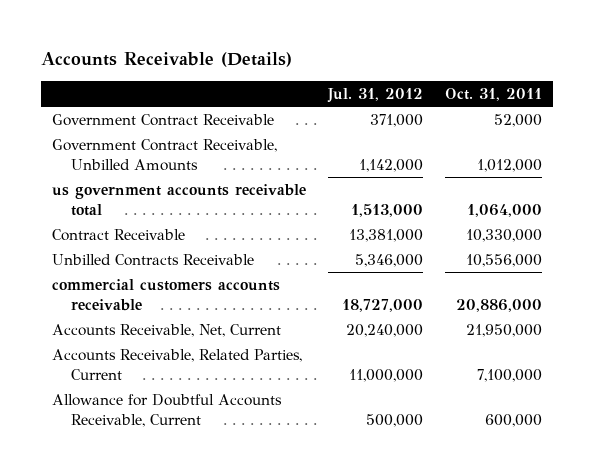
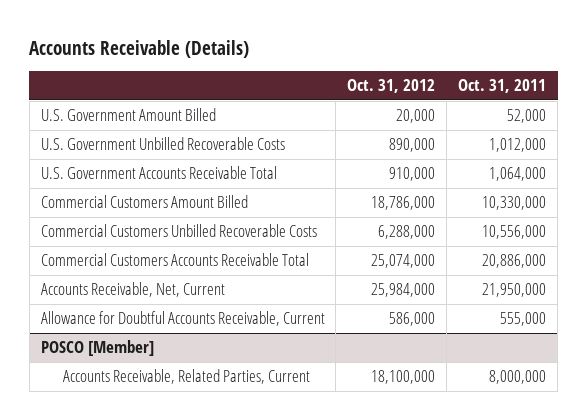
- | Jul. 31, 2012 | Oct. 31, 2011
+ | Oct. 31, 2012 | Oct. 31, 2011
- Government Contract Receivable | 371,000 | 52,000
- Government Contract Receivable, Unbilled Amounts | 1,142,000 | 1,012,000
- us government accounts receivable total | 1,513,000 | 1,064,000
- Contract Receivable | 13,381,000 | 10,330,000
- Unbilled Contracts Receivable | 5,346,000 | 10,556,000
- commercial customers accounts receivable | 18,727,000 | 20,886,000
+ U.S. Government Amount Billed | 20,000 | 52,000
+ U.S. Government Unbilled Recoverable Costs | 890,000 | 1,012,000
+ U.S. Government Accounts Receivable Total | 910,000 | 1,064,000
+ Commercial Customers Amount Billed | 18,786,000 | 10,330,000
+ Commercial Customers Unbilled Recoverable Costs | 6,288,000 | 10,556,000
+ Commercial Customers Accounts Receivable Total | 25,074,000 | 20,886,000
- Accounts Receivable, Related Parties, Current | 11,000,000 | 7,100,000
- Allowance for Doubtful Accounts Receivable, Current | 500,000 | 600,000
+ Allowance for Doubtful Accounts Receivable, Current | 586,000 | 555,000
+ POSCO [Member]
+ Accounts Receivable, Related Parties, Current | 18,100,000 | 8,000,000

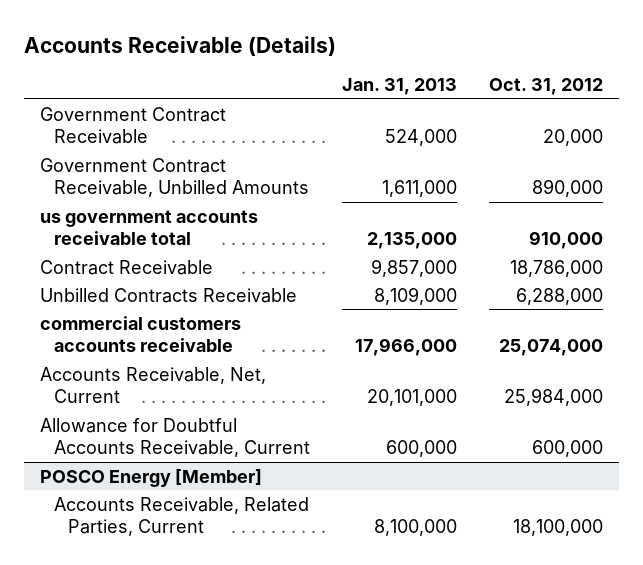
- | Oct. 31, 2012 | Oct. 31, 2011
+ | Jan. 31, 2013 | Oct. 31, 2012
- U.S. Government Amount Billed | 20,000 | 52,000
- U.S. Government Unbilled Recoverable Costs | 890,000 | 1,012,000
- U.S. Government Accounts Receivable Total | 910,000 | 1,064,000
- Commercial Customers Amount Billed | 18,786,000 | 10,330,000
- Commercial Customers Unbilled Recoverable Costs | 6,288,000 | 10,556,000
- Commercial Customers Accounts Receivable Total | 25,074,000 | 20,886,000
+ Government Contract Receivable | 524,000 | 20,000
+ Government Contract Receivable, Unbilled Amounts | 1,611,000 | 890,000
+ us government accounts receivable total | 2,135,000 | 910,000
+ Contract Receivable | 9,857,000 | 18,786,000
+ Unbilled Contracts Receivable | 8,109,000 | 6,288,000
+ commercial customers accounts receivable | 17,966,000 | 25,074,000
- Allowance for Doubtful Accounts Receivable, Current | 586,000 | 555,000
- POSCO [Member]
+ Allowance for Doubtful Accounts Receivable, Current | 600,000 | 600,000
+ POSCO Energy [Member]

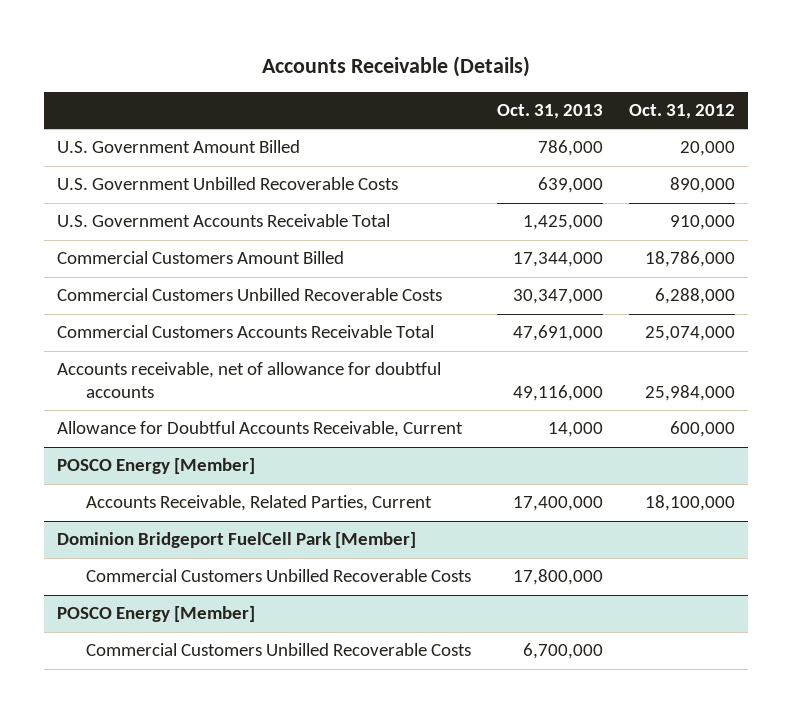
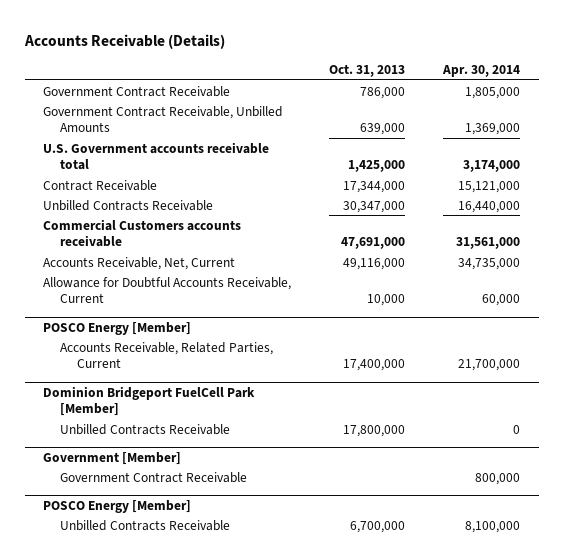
- | Oct. 31, 2013 | Oct. 31, 2012
+ | Oct. 31, 2013 | Apr. 30, 2014
- U.S. Government Amount Billed | 786,000 | 20,000
- U.S. Government Unbilled Recoverable Costs | 639,000 | 890,000
- U.S. Government Accounts Receivable Total | 1,425,000 | 910,000
- Commercial Customers Amount Billed | 17,344,000 | 18,786,000
- Commercial Customers Unbilled Recoverable Costs | 30,347,000 | 6,288,000
- Commercial Customers Accounts Receivable Total | 47,691,000 | 25,074,000
- Accounts receivable, net of allowance for doubtful accounts | 49,116,000 | 25,984,000
- Allowance for Doubtful Accounts Receivable, Current | 14,000 | 600,000
+ Government Contract Receivable | 786,000 | 1,805,000
+ Government Contract Receivable, Unbilled Amounts | 639,000 | 1,369,000
+ U.S. Government accounts receivable total | 1,425,000 | 3,174,000
+ Contract Receivable | 17,344,000 | 15,121,000
+ Unbilled Contracts Receivable | 30,347,000 | 16,440,000
+ Commercial Customers accounts receivable | 47,691,000 | 31,561,000
+ Accounts Receivable, Net, Current | 49,116,000 | 34,735,000
+ Allowance for Doubtful Accounts Receivable, Current | 10,000 | 60,000
@ Dominion Bridgeport FuelCell Park [Member]
- Commercial Customers Unbilled Recoverable Costs | 17,800,000 |
+ Unbilled Contracts Receivable | 17,800,000 | 0
+ Government [Member]
+ Government Contract Receivable | | 800,000
@ POSCO Energy [Member]
- Commercial Customers Unbilled Recoverable Costs | 6,700,000 |
+ Unbilled Contracts Receivable | 6,700,000 | 8,100,000

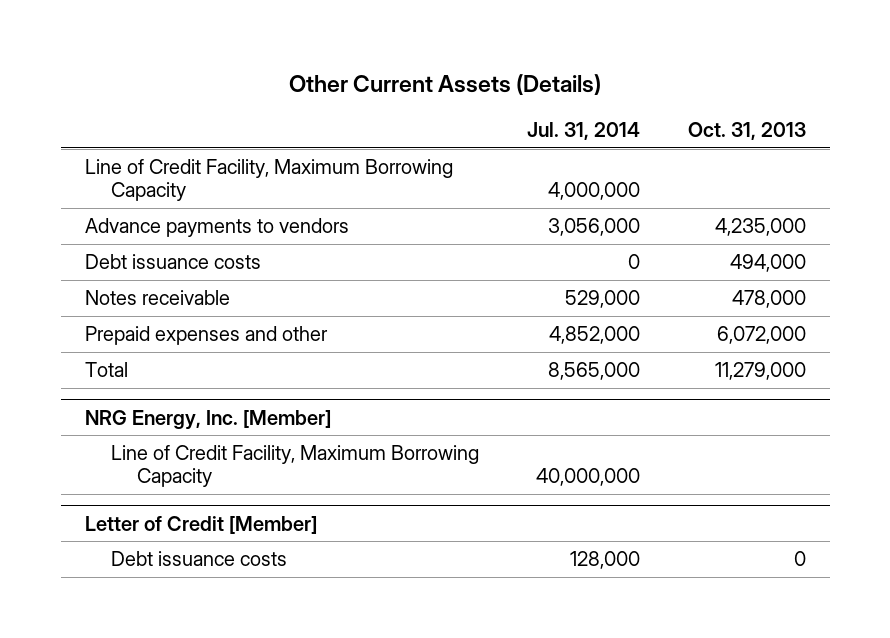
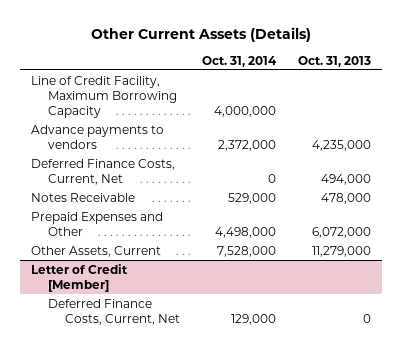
- | Jul. 31, 2014 | Oct. 31, 2013
+ | Oct. 31, 2014 | Oct. 31, 2013
- Debt issuance costs | 0 | 494,000
- Notes receivable | 529,000 | 478,000
- Prepaid expenses and other | 4,852,000 | 6,072,000
- Total | 8,565,000 | 11,279,000
- NRG Energy, Inc. [Member]
- Line of Credit Facility, Maximum Borrowing Capacity | 40,000,000 |
+ Deferred Finance Costs, Current, Net | 0 | 494,000
+ Notes Receivable | 529,000 | 478,000
+ Prepaid Expenses and Other | 4,498,000 | 6,072,000
+ Other Assets, Current | 7,528,000 | 11,279,000
@ Letter of Credit [Member]
- Debt issuance costs | 128,000 | 0
+ Deferred Finance Costs, Current, Net | 129,000 | 0

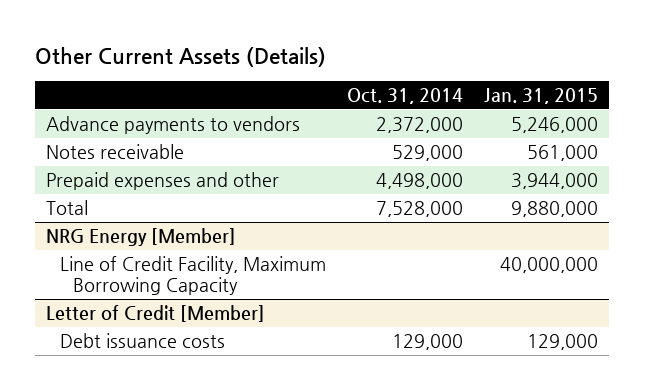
- | Oct. 31, 2014 | Oct. 31, 2013
+ | Oct. 31, 2014 | Jan. 31, 2015
- Line of Credit Facility, Maximum Borrowing Capacity | 4,000,000 |
- Deferred Finance Costs, Current, Net | 0 | 494,000
- Notes Receivable | 529,000 | 478,000
- Prepaid Expenses and Other | 4,498,000 | 6,072,000
- Other Assets, Current | 7,528,000 | 11,279,000
+ Notes receivable | 529,000 | 561,000
+ Prepaid expenses and other | 4,498,000 | 3,944,000
+ Total | 7,528,000 | 9,880,000
+ NRG Energy [Member]
+ Line of Credit Facility, Maximum Borrowing Capacity | | 40,000,000
@ Letter of Credit [Member]
- Deferred Finance Costs, Current, Net | 129,000 | 0
+ Debt issuance costs | 129,000 | 129,000

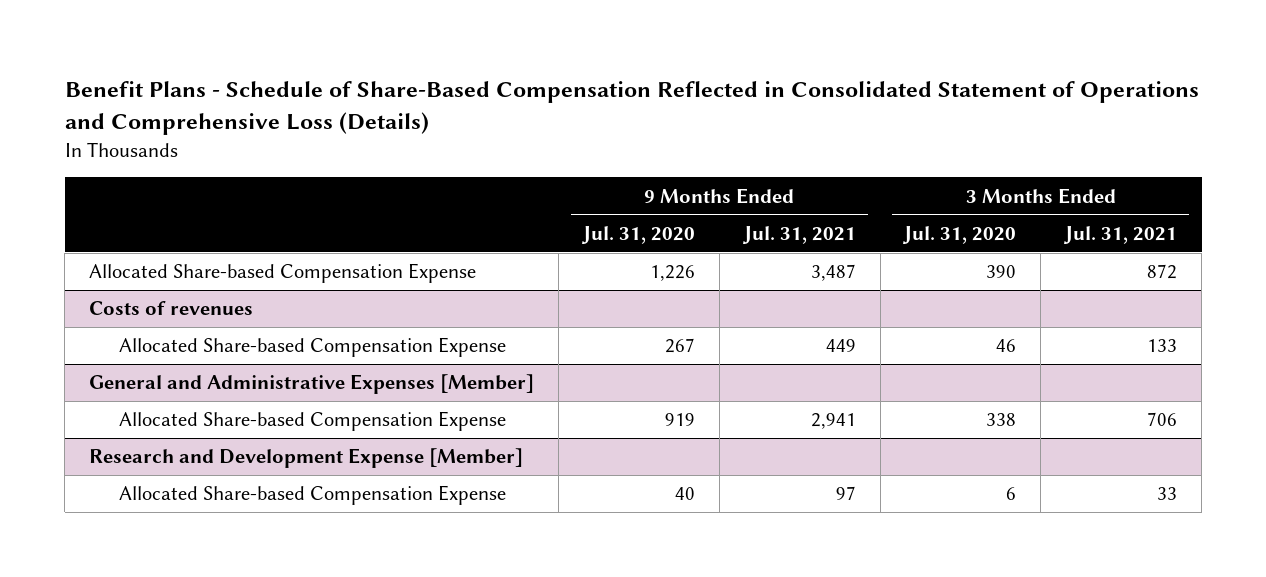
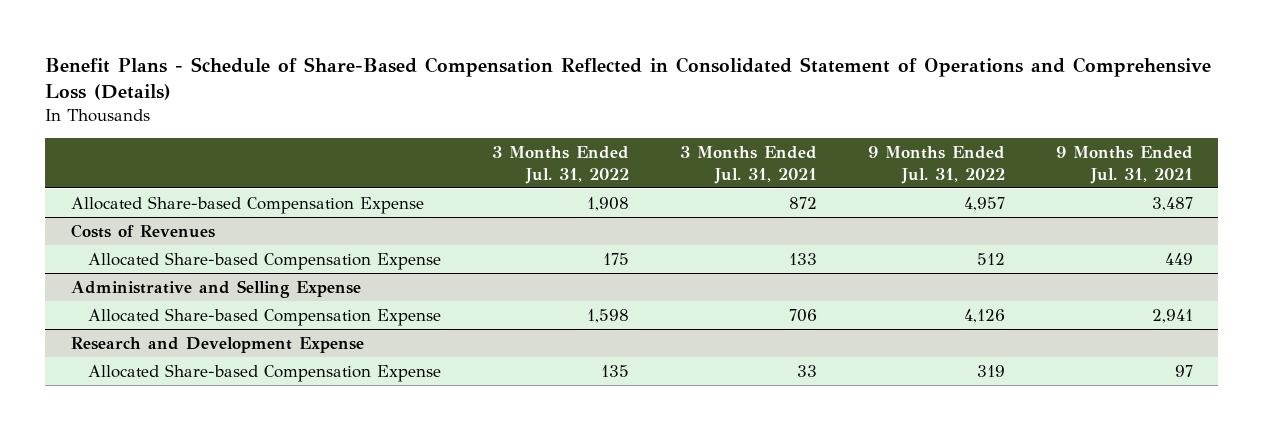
- | 9 Months Ended Jul. 31, 2020 | 9 Months Ended Jul. 31, 2021 | 3 Months Ended Jul. 31, 2020 | 3 Months Ended Jul. 31, 2021
+ | 3 Months Ended Jul. 31, 2022 | 3 Months Ended Jul. 31, 2021 | 9 Months Ended Jul. 31, 2022 | 9 Months Ended Jul. 31, 2021
- Costs of revenues
+ Costs of Revenues
- General and Administrative Expenses [Member]
+ Administrative and Selling Expense
- Research and Development Expense [Member]
+ Research and Development Expense

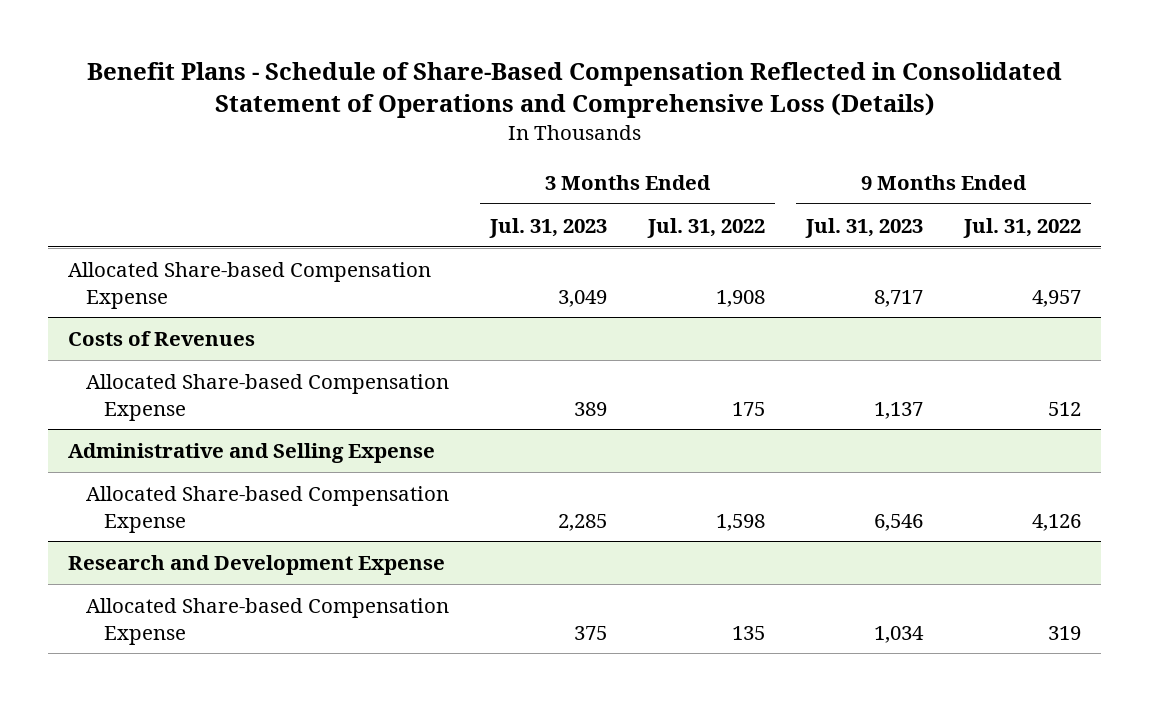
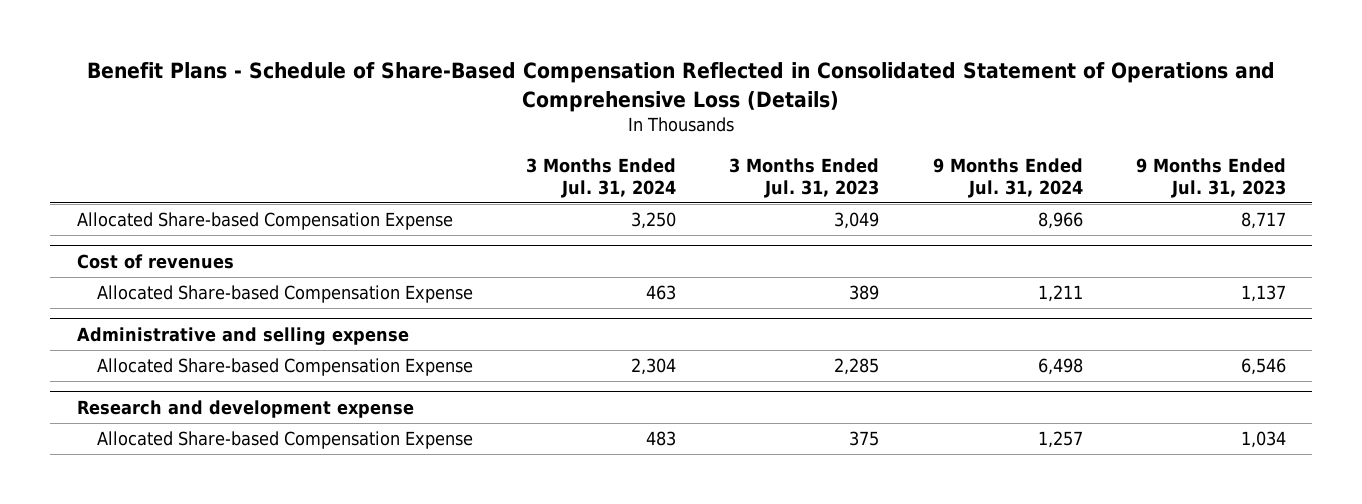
- | 3 Months Ended Jul. 31, 2023 | 3 Months Ended Jul. 31, 2022 | 9 Months Ended Jul. 31, 2023 | 9 Months Ended Jul. 31, 2022
+ | 3 Months Ended Jul. 31, 2024 | 3 Months Ended Jul. 31, 2023 | 9 Months Ended Jul. 31, 2024 | 9 Months Ended Jul. 31, 2023
- Costs of Revenues
+ Cost of revenues
- Administrative and Selling Expense
+ Administrative and selling expense
- Research and Development Expense
+ Research and development expense

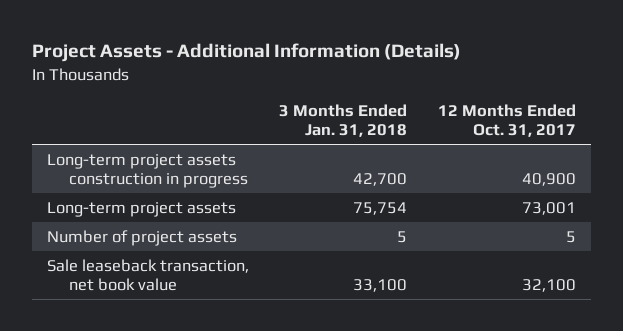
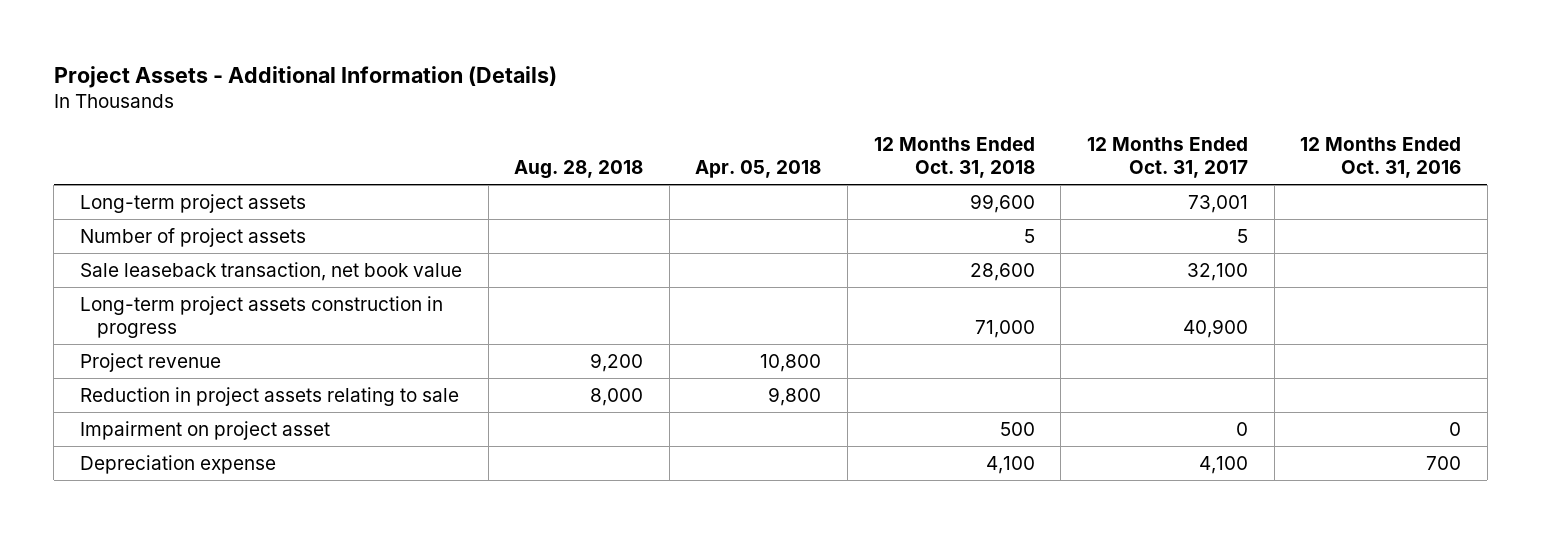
- | 3 Months Ended Jan. 31, 2018 | 12 Months Ended Oct. 31, 2017
+ | Aug. 28, 2018 | Apr. 05, 2018 | 12 Months Ended Oct. 31, 2018 | 12 Months Ended Oct. 31, 2017 | 12 Months Ended Oct. 31, 2016
moved down: Long-term project assets construction in progress | | | 71,000 | 40,900 |
+ Project revenue | 9,200 | 10,800 | | |
+ Reduction in project assets relating to sale | 8,000 | 9,800 | | |
+ Impairment on project asset | | | 500 | 0 | 0
+ Depreciation expense | | | 4,100 | 4,100 | 700

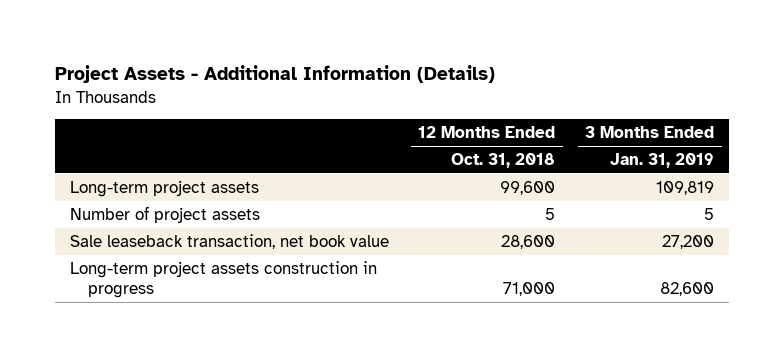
- | Aug. 28, 2018 | Apr. 05, 2018 | 12 Months Ended Oct. 31, 2018 | 12 Months Ended Oct. 31, 2017 | 12 Months Ended Oct. 31, 2016
+ | 12 Months Ended Oct. 31, 2018 | 3 Months Ended Jan. 31, 2019
- Project revenue | 9,200 | 10,800 | | |
- Reduction in project assets relating to sale | 8,000 | 9,800 | | |
- Impairment on project asset | | | 500 | 0 | 0
- Depreciation expense | | | 4,100 | 4,100 | 700

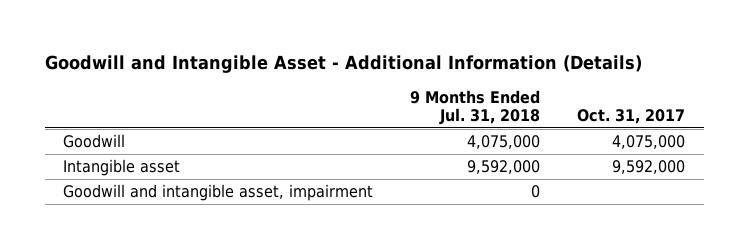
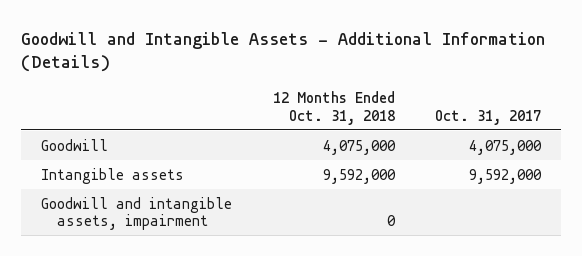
- Goodwill and Intangible Asset - Additional Information (Details)
+ Goodwill and Intangible Assets - Additional Information (Details)
- | 9 Months Ended Jul. 31, 2018 | Oct. 31, 2017
+ | 12 Months Ended Oct. 31, 2018 | Oct. 31, 2017
- Intangible asset | 9,592,000 | 9,592,000
- Goodwill and intangible asset, impairment | 0 |
+ Intangible assets | 9,592,000 | 9,592,000
+ Goodwill and intangible assets, impairment | 0 |

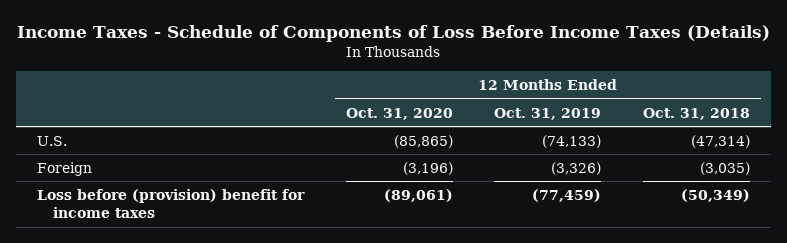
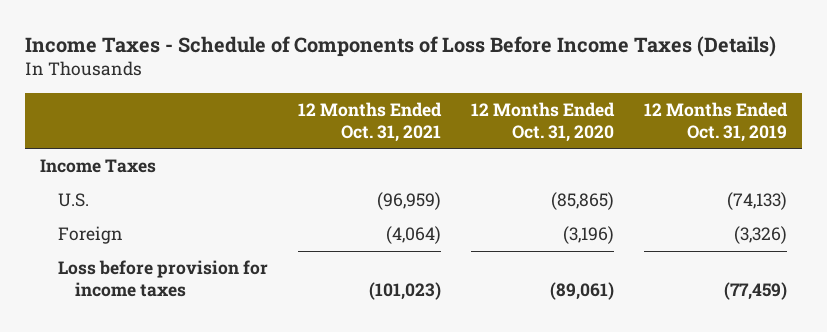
- | 12 Months Ended Oct. 31, 2020 | 12 Months Ended Oct. 31, 2019 | 12 Months Ended Oct. 31, 2018
+ | 12 Months Ended Oct. 31, 2021 | 12 Months Ended Oct. 31, 2020 | 12 Months Ended Oct. 31, 2019
+ Income Taxes
- Loss before (provision) benefit for income taxes | (89,061) | (77,459) | (50,349)
+ Loss before provision for income taxes | (101,023) | (89,061) | (77,459)

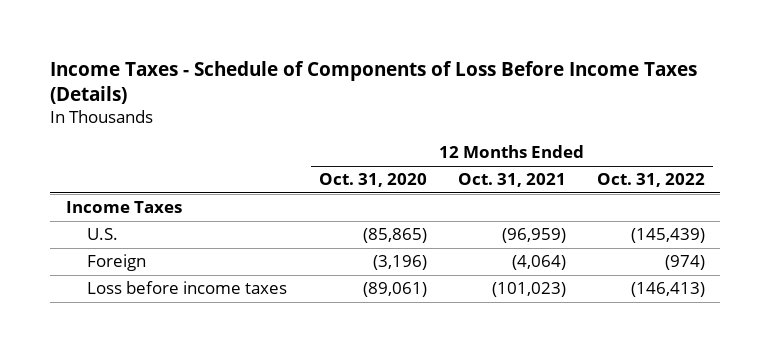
- | 12 Months Ended Oct. 31, 2021 | 12 Months Ended Oct. 31, 2020 | 12 Months Ended Oct. 31, 2019
+ | 12 Months Ended Oct. 31, 2020 | 12 Months Ended Oct. 31, 2021 | 12 Months Ended Oct. 31, 2022
- Loss before provision for income taxes | (101,023) | (89,061) | (77,459)
+ Loss before income taxes | (89,061) | (101,023) | (146,413)

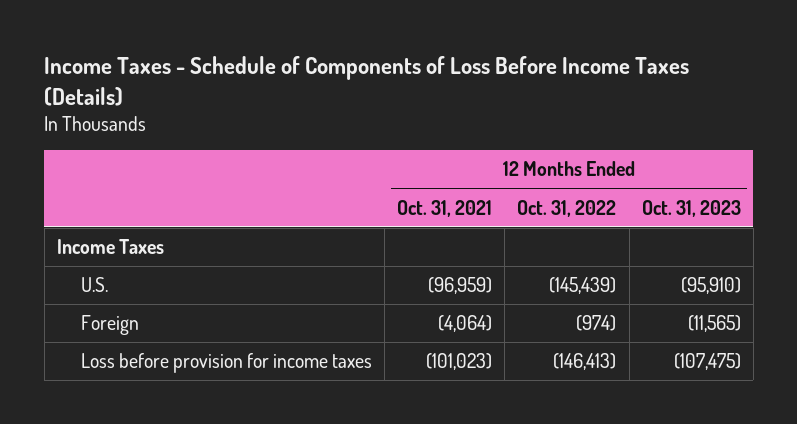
- | 12 Months Ended Oct. 31, 2020 | 12 Months Ended Oct. 31, 2021 | 12 Months Ended Oct. 31, 2022
+ | 12 Months Ended Oct. 31, 2021 | 12 Months Ended Oct. 31, 2022 | 12 Months Ended Oct. 31, 2023
- Loss before income taxes | (89,061) | (101,023) | (146,413)
+ Loss before provision for income taxes | (101,023) | (146,413) | (107,475)

